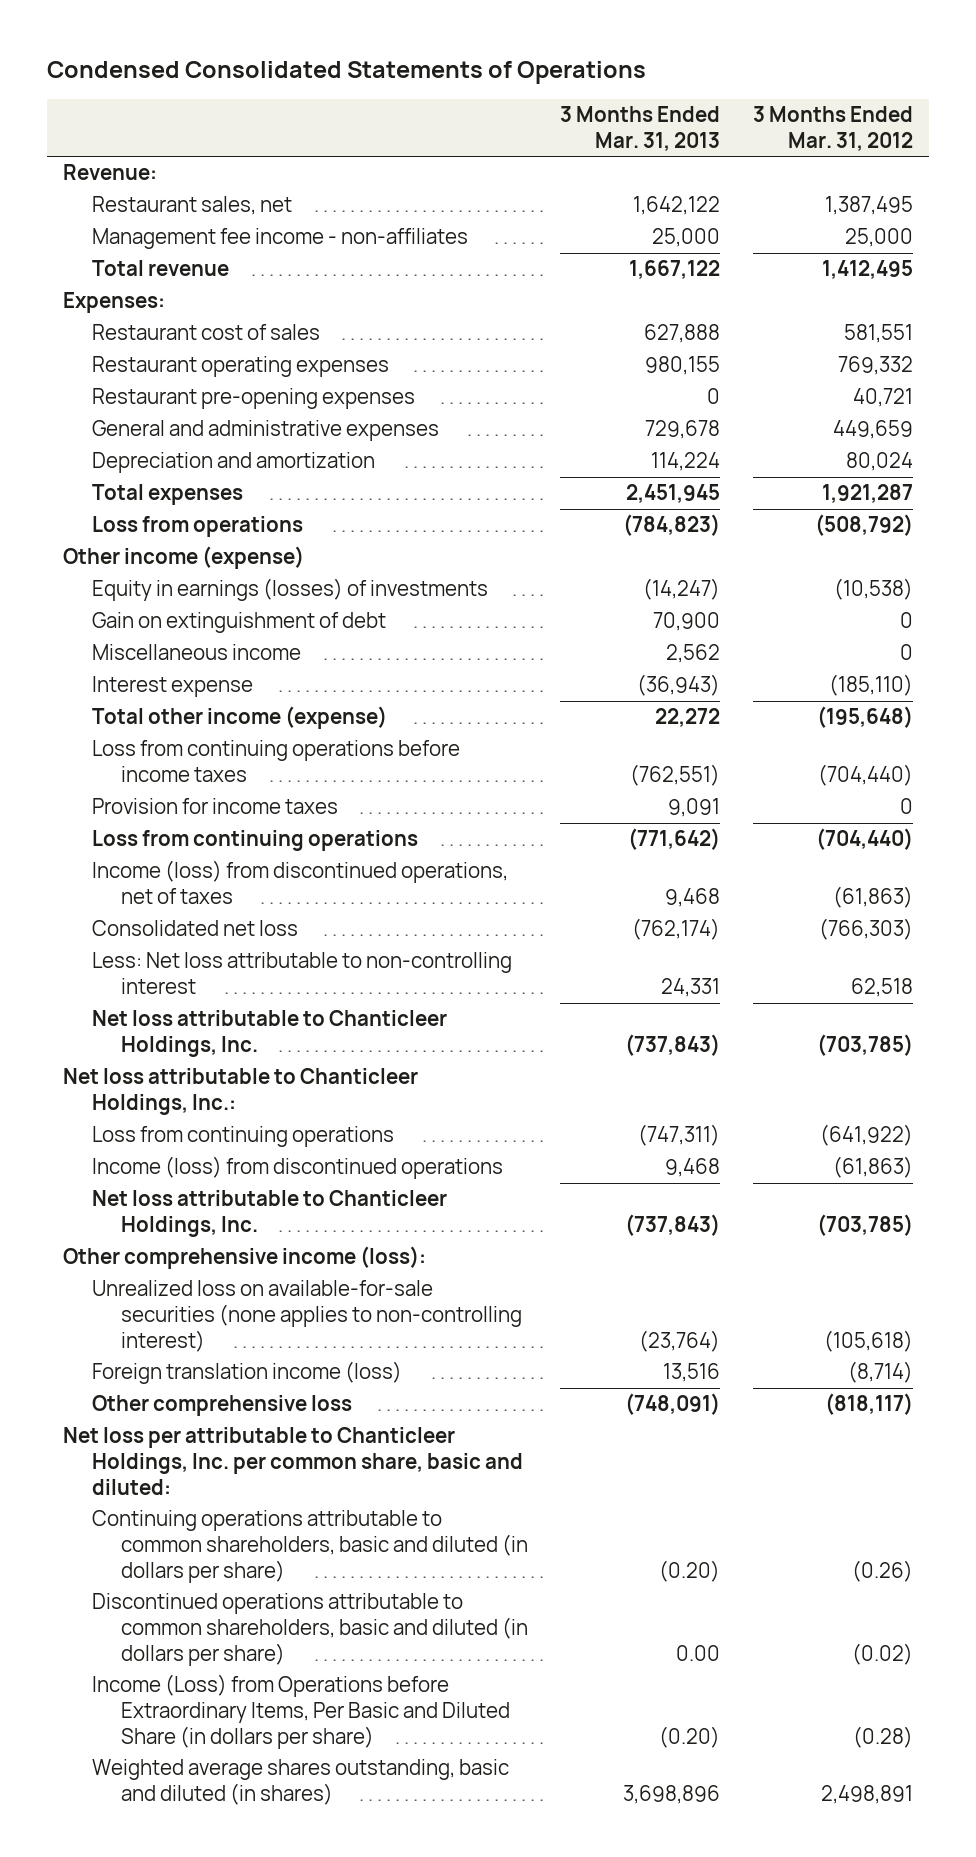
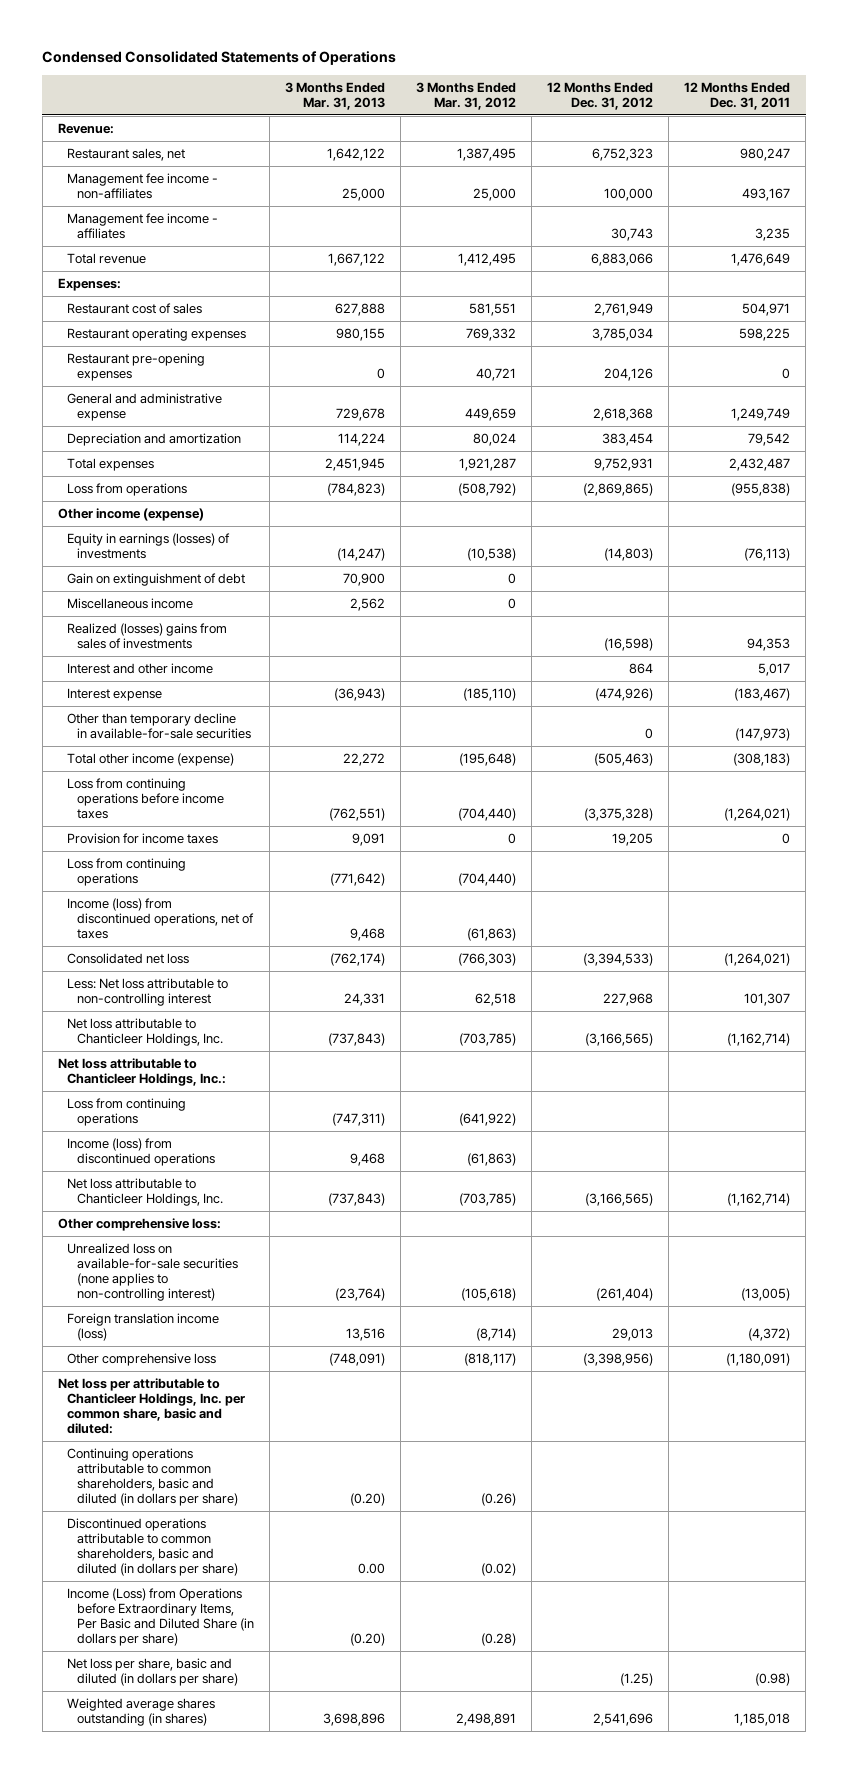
- | 3 Months Ended Mar. 31, 2013 | 3 Months Ended Mar. 31, 2012
+ | 3 Months Ended Mar. 31, 2013 | 3 Months Ended Mar. 31, 2012 | 12 Months Ended Dec. 31, 2012 | 12 Months Ended Dec. 31, 2011
+ Management fee income - affiliates | | | 30,743 | 3,235
- General and administrative expenses | 729,678 | 449,659
+ General and administrative expense | 729,678 | 449,659 | 2,618,368 | 1,249,749
+ Realized (losses) gains from sales of investments | | | (16,598) | 94,353
+ Interest and other income | | | 864 | 5,017
+ Other than temporary decline in available-for-sale securities | | | 0 | (147,973)
- Other comprehensive income (loss):
+ Other comprehensive loss:
- Weighted average shares outstanding, basic and diluted (in shares) | 3,698,896 | 2,498,891
+ Net loss per share, basic and diluted (in dollars per share) | | | (1.25) | (0.98)
+ Weighted average shares outstanding (in shares) | 3,698,896 | 2,498,891 | 2,541,696 | 1,185,018

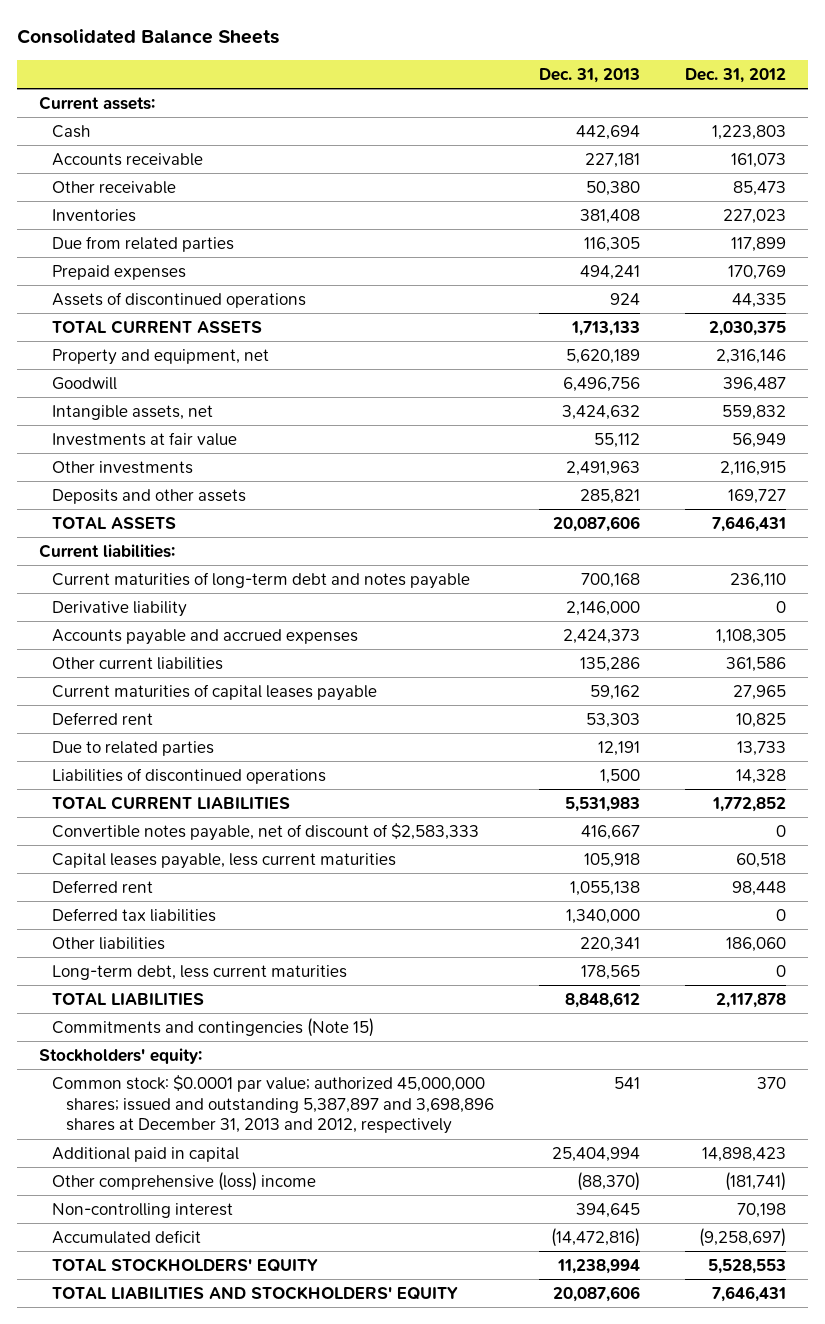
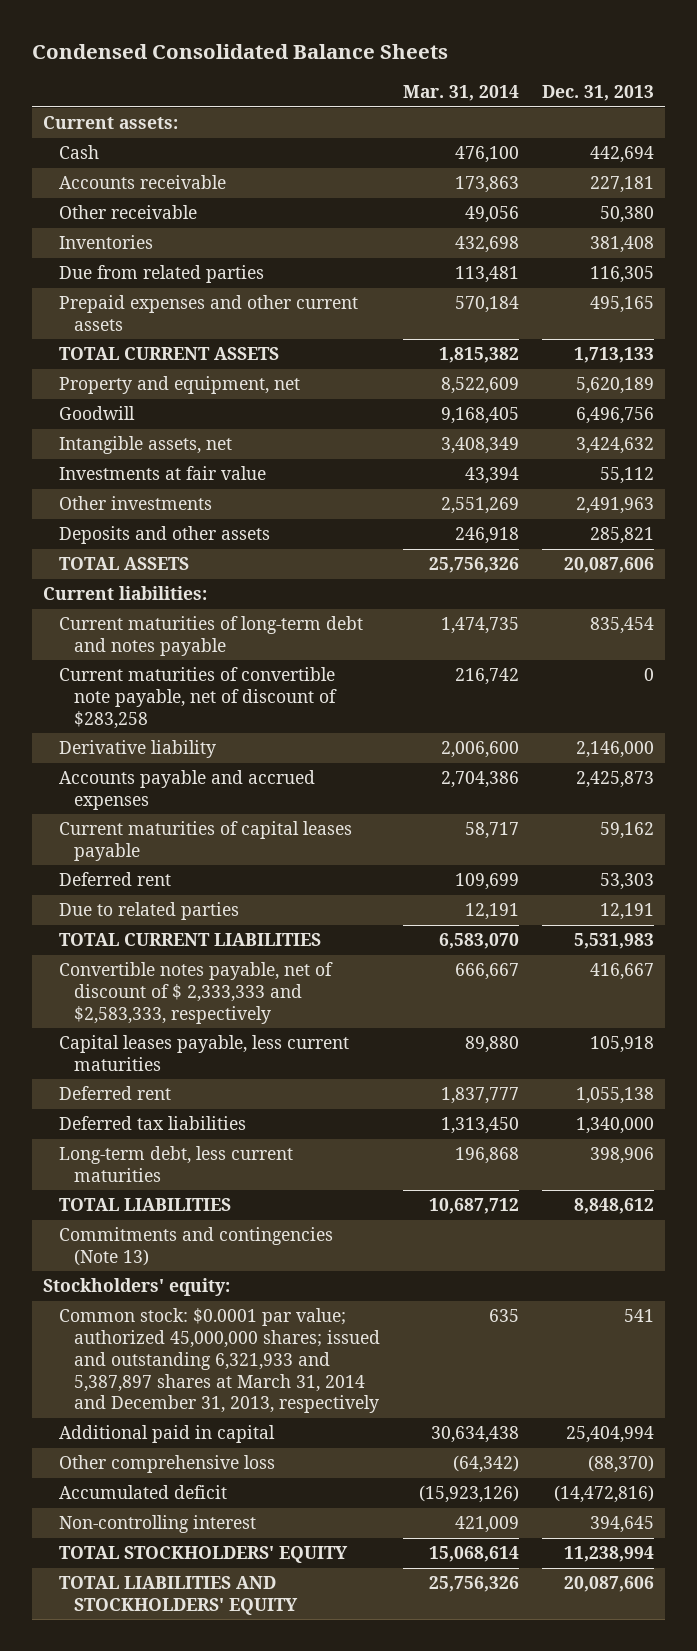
- Consolidated Balance Sheets
+ Condensed Consolidated Balance Sheets
- | Dec. 31, 2013 | Dec. 31, 2012
+ | Mar. 31, 2014 | Dec. 31, 2013
- Prepaid expenses | 494,241 | 170,769
- Assets of discontinued operations | 924 | 44,335
+ Prepaid expenses and other current assets | 570,184 | 495,165
- Current maturities of long-term debt and notes payable | 700,168 | 236,110
+ Current maturities of long-term debt and notes payable | 1,474,735 | 835,454
+ Current maturities of convertible note payable, net of discount of $283,258 | 216,742 | 0
- Accounts payable and accrued expenses | 2,424,373 | 1,108,305
- Other current liabilities | 135,286 | 361,586
+ Accounts payable and accrued expenses | 2,704,386 | 2,425,873
- Liabilities of discontinued operations | 1,500 | 14,328
- Convertible notes payable, net of discount of $2,583,333 | 416,667 | 0
+ Convertible notes payable, net of discount of $ 2,333,333 and $2,583,333, respectively | 666,667 | 416,667
- Other liabilities | 220,341 | 186,060
- Long-term debt, less current maturities | 178,565 | 0
+ Long-term debt, less current maturities | 196,868 | 398,906
- Commitments and contingencies (Note 15)
+ Commitments and contingencies (Note 13)
- Common stock: $0.0001 par value; authorized 45,000,000 shares; issued and outstanding 5,387,897 and 3,698,896 shares at December 31, 2013 and 2012, respectively | 541 | 370
+ Common stock: $0.0001 par value; authorized 45,000,000 shares; issued and outstanding 6,321,933 and 5,387,897 shares at March 31, 2014 and December 31, 2013, respectively | 635 | 541
- Other comprehensive (loss) income | (88,370) | (181,741)
+ Other comprehensive loss | (64,342) | (88,370)
moved down: Non-controlling interest | 421,009 | 394,645

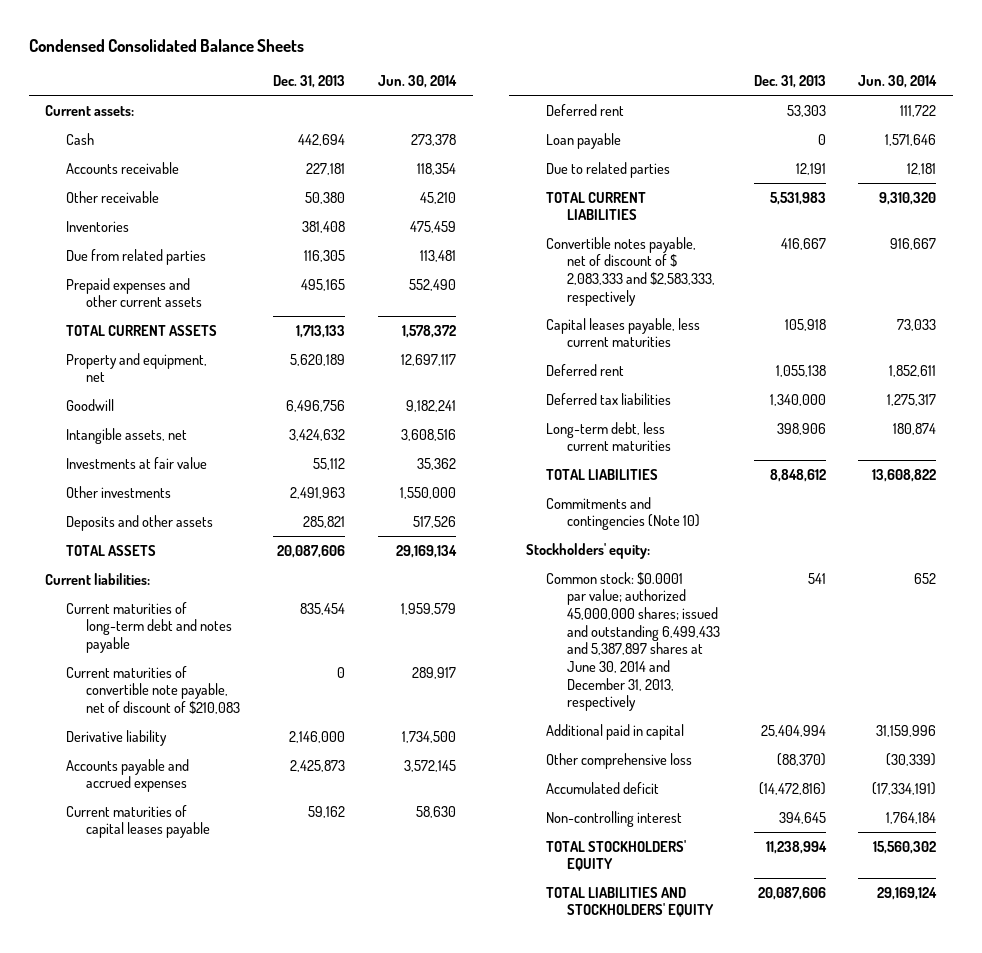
- | Mar. 31, 2014 | Dec. 31, 2013
+ | Dec. 31, 2013 | Jun. 30, 2014
- Current maturities of convertible note payable, net of discount of $283,258 | 216,742 | 0
+ Current maturities of convertible note payable, net of discount of $210,083 | 0 | 289,917
+ Loan payable | 0 | 1,571,646
- Convertible notes payable, net of discount of $ 2,333,333 and $2,583,333, respectively | 666,667 | 416,667
+ Convertible notes payable, net of discount of $ 2,083,333 and $2,583,333, respectively | 416,667 | 916,667
- Commitments and contingencies (Note 13)
+ Commitments and contingencies (Note 10)
- Common stock: $0.0001 par value; authorized 45,000,000 shares; issued and outstanding 6,321,933 and 5,387,897 shares at March 31, 2014 and December 31, 2013, respectively | 635 | 541
+ Common stock: $0.0001 par value; authorized 45,000,000 shares; issued and outstanding 6,499,433 and 5,387,897 shares at June 30, 2014 and December 31, 2013, respectively | 541 | 652

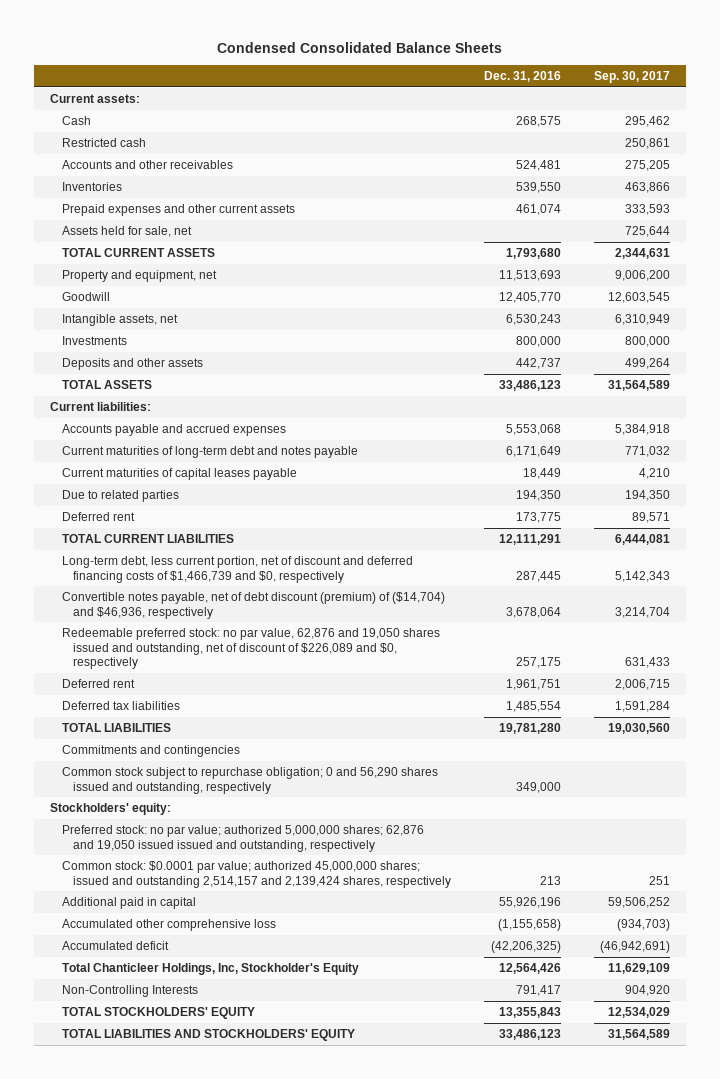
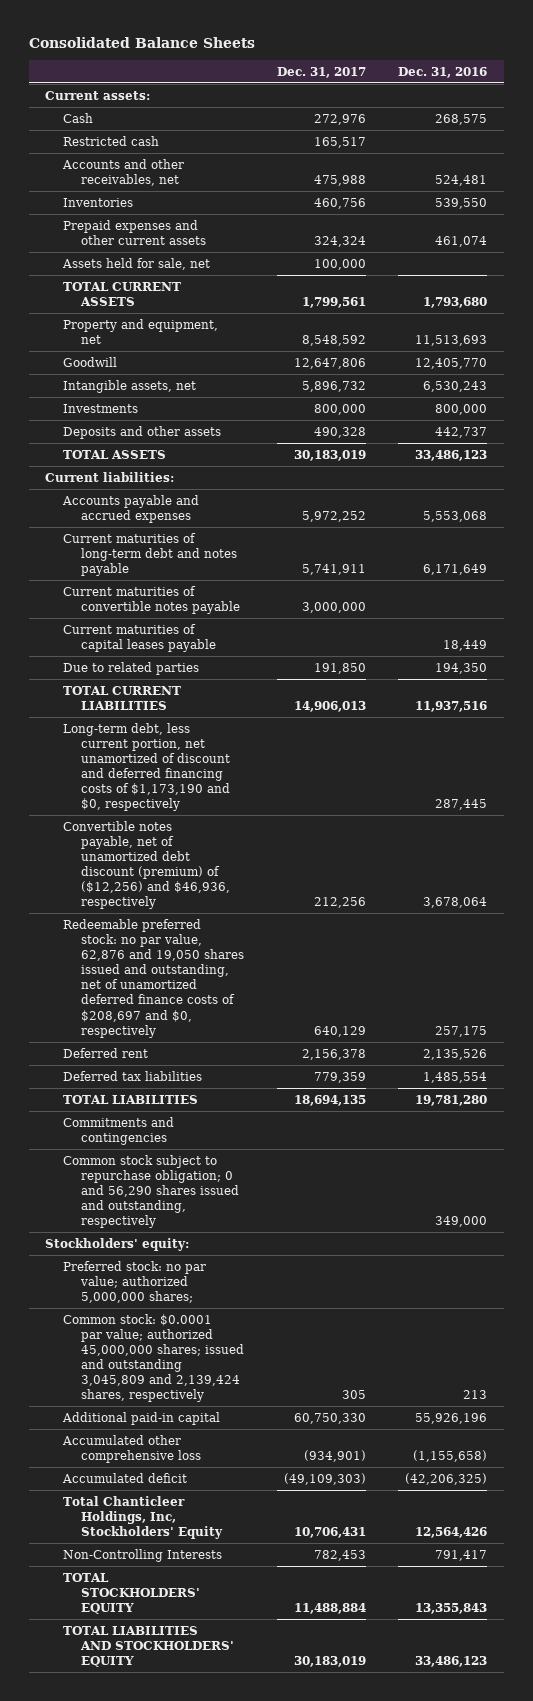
- Condensed Consolidated Balance Sheets
+ Consolidated Balance Sheets
- | Dec. 31, 2016 | Sep. 30, 2017
+ | Dec. 31, 2017 | Dec. 31, 2016
- Accounts and other receivables | 524,481 | 275,205
+ Accounts and other receivables, net | 475,988 | 524,481
+ Current maturities of convertible notes payable | 3,000,000 |
- Deferred rent | 173,775 | 89,571
- TOTAL CURRENT LIABILITIES | 12,111,291 | 6,444,081
- Long-term debt, less current portion, net of discount and deferred financing costs of $1,466,739 and $0, respectively | 287,445 | 5,142,343
- Convertible notes payable, net of debt discount (premium) of ($14,704) and $46,936, respectively | 3,678,064 | 3,214,704
- Redeemable preferred stock: no par value, 62,876 and 19,050 shares issued and outstanding, net of discount of $226,089 and $0, respectively | 257,175 | 631,433
- Deferred rent | 1,961,751 | 2,006,715
+ TOTAL CURRENT LIABILITIES | 14,906,013 | 11,937,516
+ Long-term debt, less current portion, net unamortized of discount and deferred financing costs of $1,173,190 and $0, respectively | | 287,445
+ Convertible notes payable, net of unamortized debt discount (premium) of ($12,256) and $46,936, respectively | 212,256 | 3,678,064
+ Redeemable preferred stock: no par value, 62,876 and 19,050 shares issued and outstanding, net of unamortized deferred finance costs of $208,697 and $0, respectively | 640,129 | 257,175
+ Deferred rent | 2,156,378 | 2,135,526
- Preferred stock: no par value; authorized 5,000,000 shares; 62,876 and 19,050 issued issued and outstanding, respectively
- Common stock: $0.0001 par value; authorized 45,000,000 shares; issued and outstanding 2,514,157 and 2,139,424 shares, respectively | 213 | 251
- Additional paid in capital | 55,926,196 | 59,506,252
+ Preferred stock: no par value; authorized 5,000,000 shares;
+ Common stock: $0.0001 par value; authorized 45,000,000 shares; issued and outstanding 3,045,809 and 2,139,424 shares, respectively | 305 | 213
+ Additional paid-in capital | 60,750,330 | 55,926,196
- Total Chanticleer Holdings, Inc, Stockholder's Equity | 12,564,426 | 11,629,109
+ Total Chanticleer Holdings, Inc, Stockholders' Equity | 10,706,431 | 12,564,426

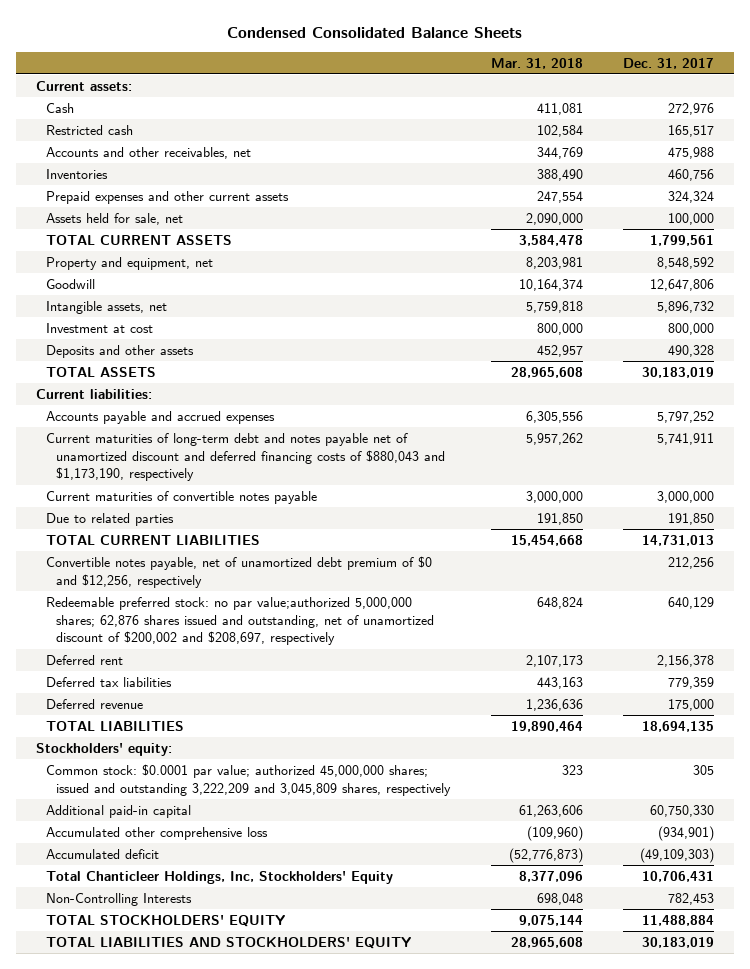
- Consolidated Balance Sheets
+ Condensed Consolidated Balance Sheets
- | Dec. 31, 2017 | Dec. 31, 2016
+ | Mar. 31, 2018 | Dec. 31, 2017
- Investments | 800,000 | 800,000
+ Investment at cost | 800,000 | 800,000
- Accounts payable and accrued expenses | 5,972,252 | 5,553,068
- Current maturities of long-term debt and notes payable | 5,741,911 | 6,171,649
+ Accounts payable and accrued expenses | 6,305,556 | 5,797,252
+ Current maturities of long-term debt and notes payable net of unamortized discount and deferred financing costs of $880,043 and $1,173,190, respectively | 5,957,262 | 5,741,911
- Current maturities of capital leases payable | | 18,449
- TOTAL CURRENT LIABILITIES | 14,906,013 | 11,937,516
- Long-term debt, less current portion, net unamortized of discount and deferred financing costs of $1,173,190 and $0, respectively | | 287,445
- Convertible notes payable, net of unamortized debt discount (premium) of ($12,256) and $46,936, respectively | 212,256 | 3,678,064
- Redeemable preferred stock: no par value, 62,876 and 19,050 shares issued and outstanding, net of unamortized deferred finance costs of $208,697 and $0, respectively | 640,129 | 257,175
+ TOTAL CURRENT LIABILITIES | 15,454,668 | 14,731,013
+ Convertible notes payable, net of unamortized debt premium of $0 and $12,256, respectively | | 212,256
+ Redeemable preferred stock: no par value;authorized 5,000,000 shares; 62,876 shares issued and outstanding, net of unamortized discount of $200,002 and $208,697, respectively | 648,824 | 640,129
+ Deferred revenue | 1,236,636 | 175,000
- Commitments and contingencies
- Common stock subject to repurchase obligation; 0 and 56,290 shares issued and outstanding, respectively | | 349,000
- Preferred stock: no par value; authorized 5,000,000 shares;
- Common stock: $0.0001 par value; authorized 45,000,000 shares; issued and outstanding 3,045,809 and 2,139,424 shares, respectively | 305 | 213
+ Common stock: $0.0001 par value; authorized 45,000,000 shares; issued and outstanding 3,222,209 and 3,045,809 shares, respectively | 323 | 305

